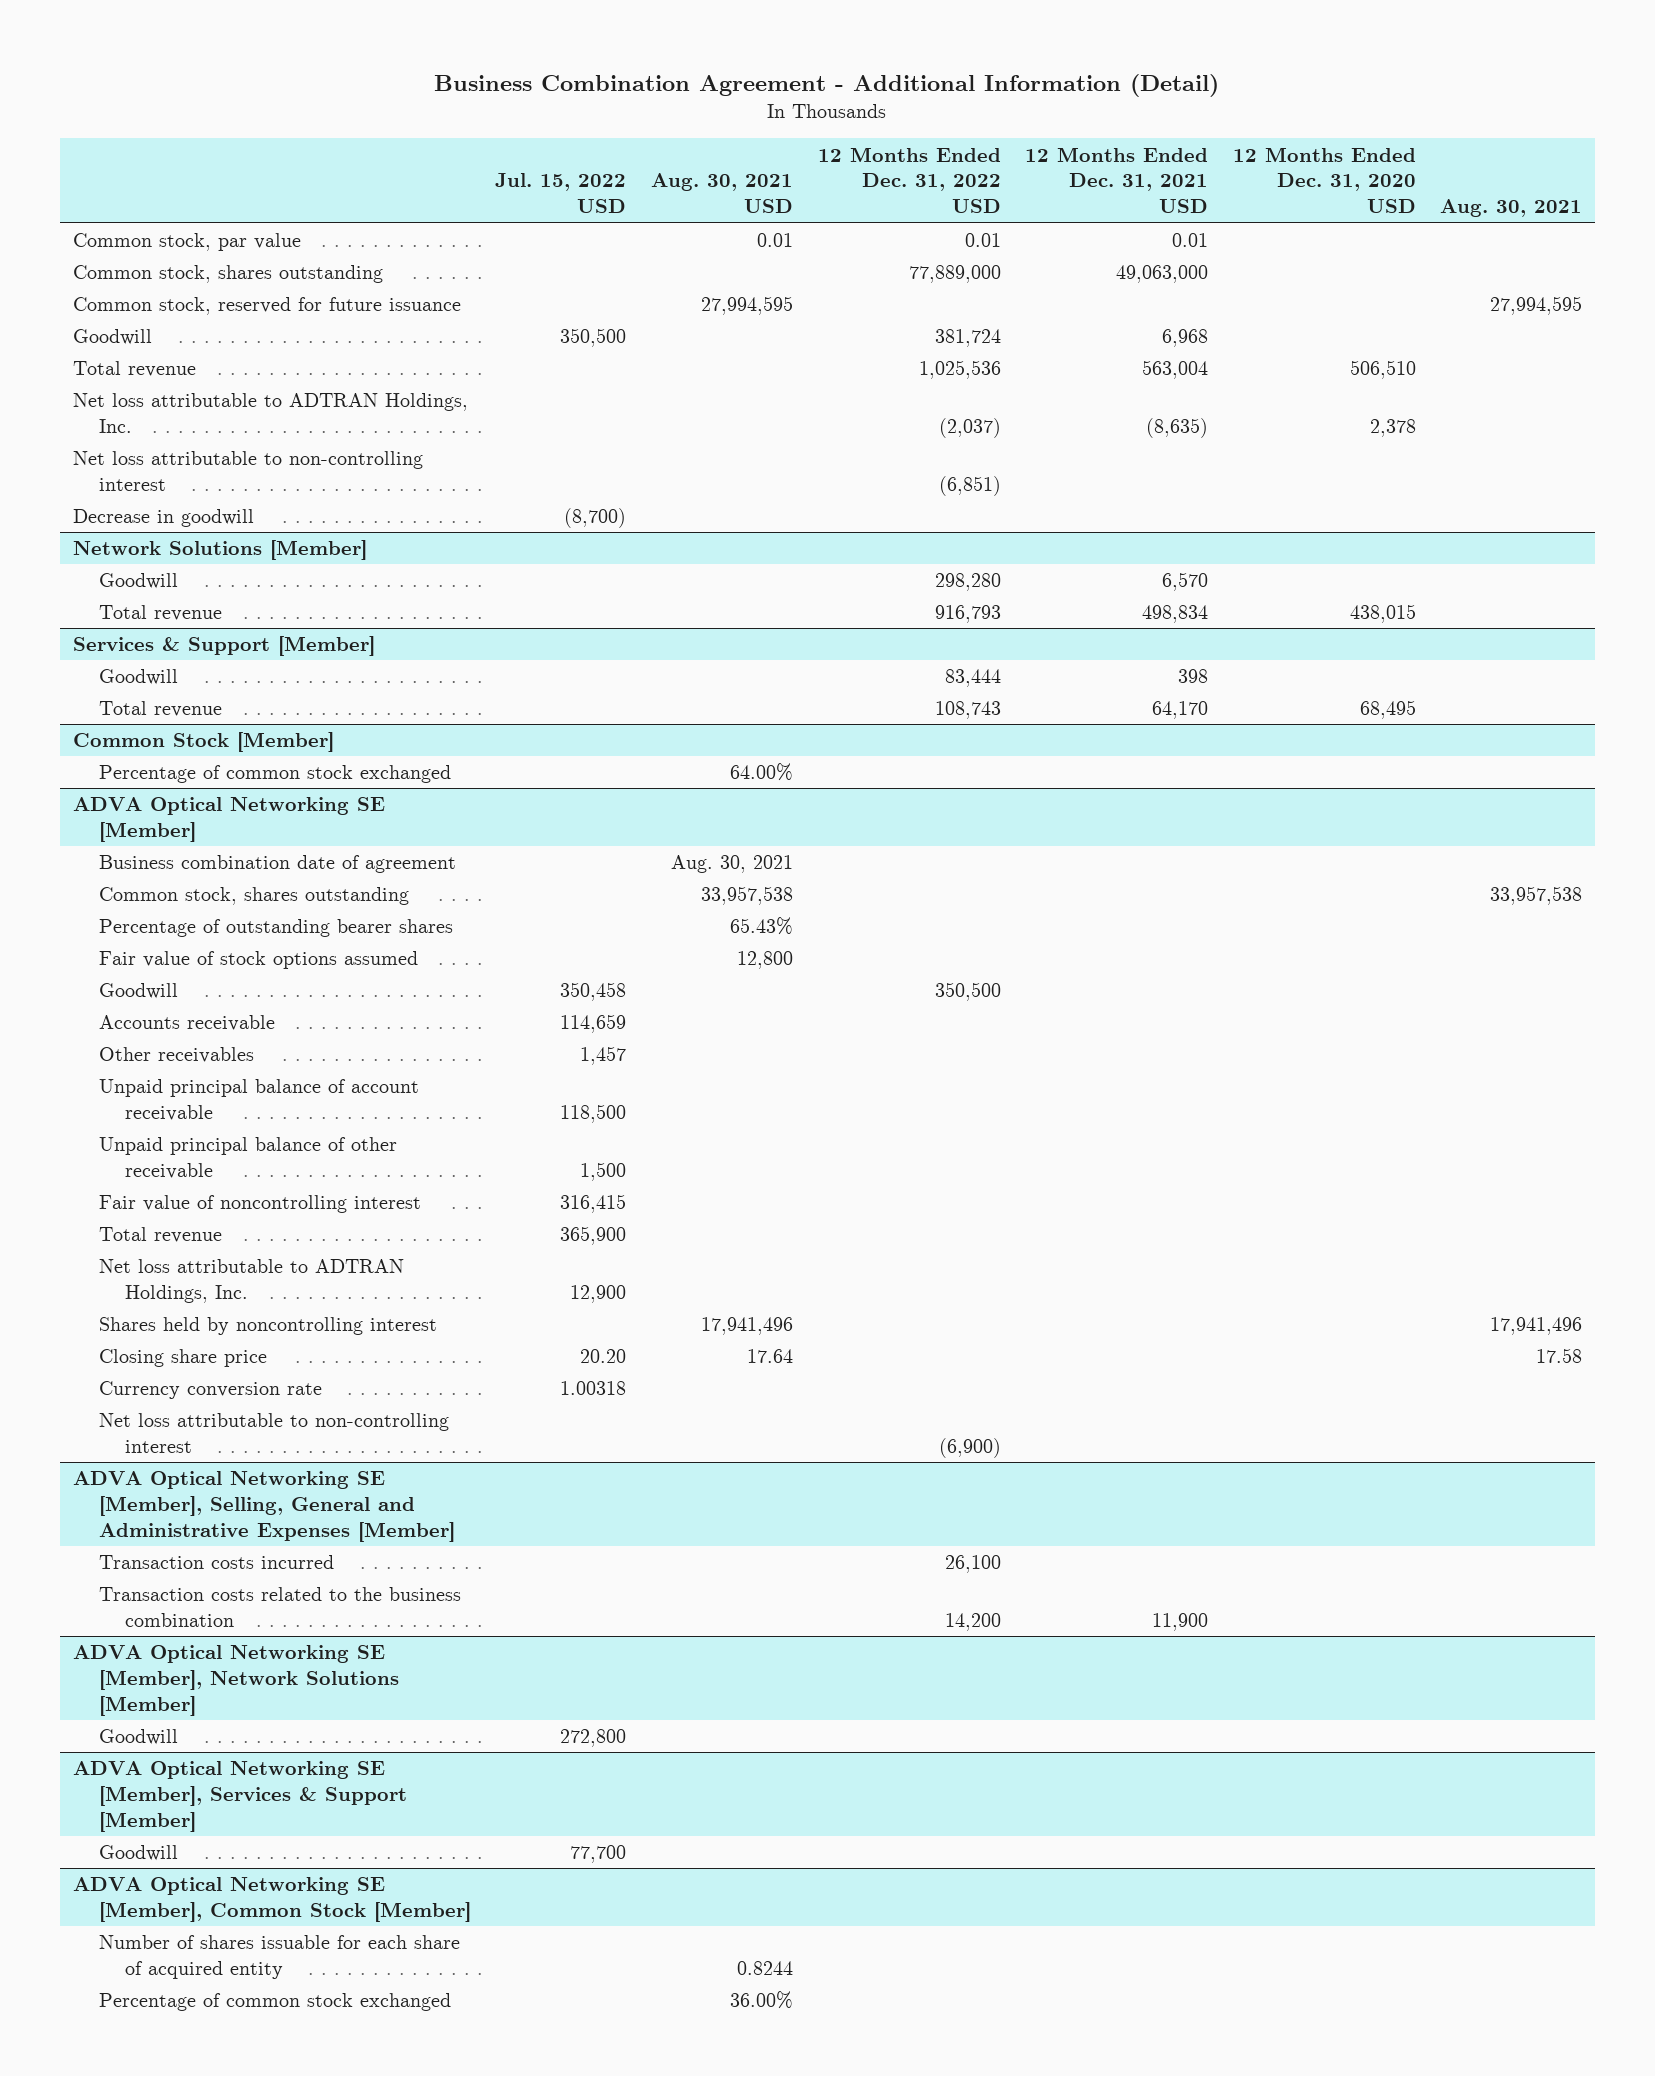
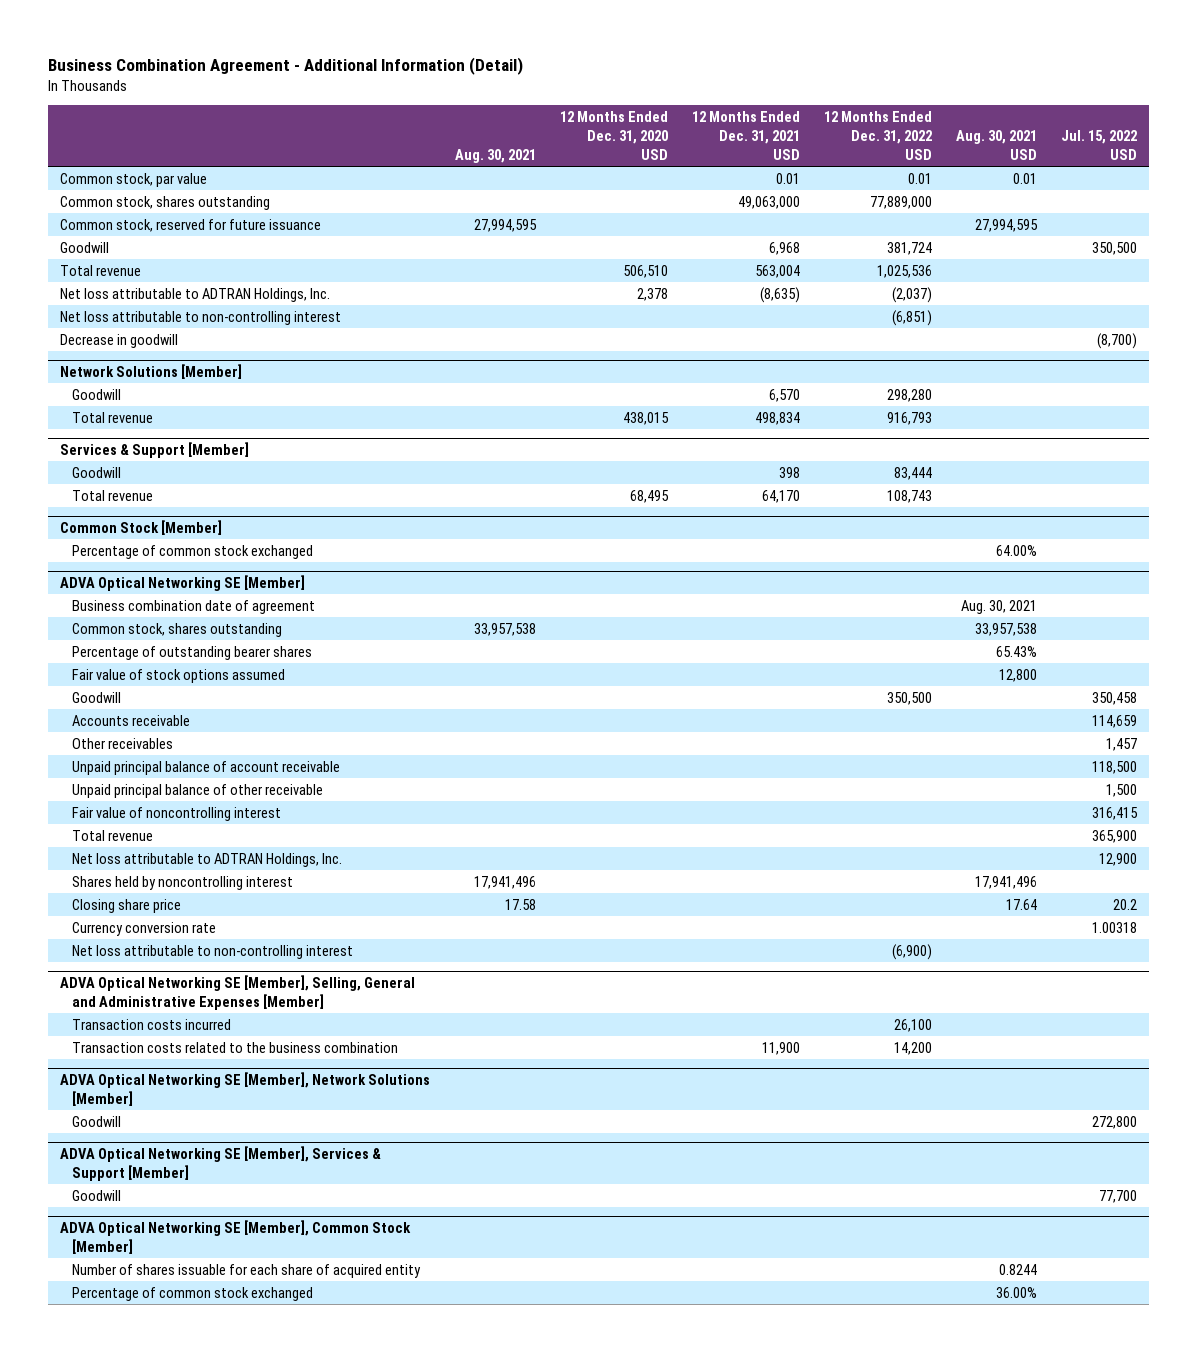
- | Jul. 15, 2022 USD | Aug. 30, 2021 USD | 12 Months Ended Dec. 31, 2022 USD | 12 Months Ended Dec. 31, 2021 USD | 12 Months Ended Dec. 31, 2020 USD | Aug. 30, 2021
+ | Aug. 30, 2021 | 12 Months Ended Dec. 31, 2020 USD | 12 Months Ended Dec. 31, 2021 USD | 12 Months Ended Dec. 31, 2022 USD | Aug. 30, 2021 USD | Jul. 15, 2022 USD
@ ADVA Optical Networking SE [Member]
- Closing share price | 20.20 | 17.64 | | | | 17.58
+ Closing share price | 17.58 | | | | 17.64 | 20.2

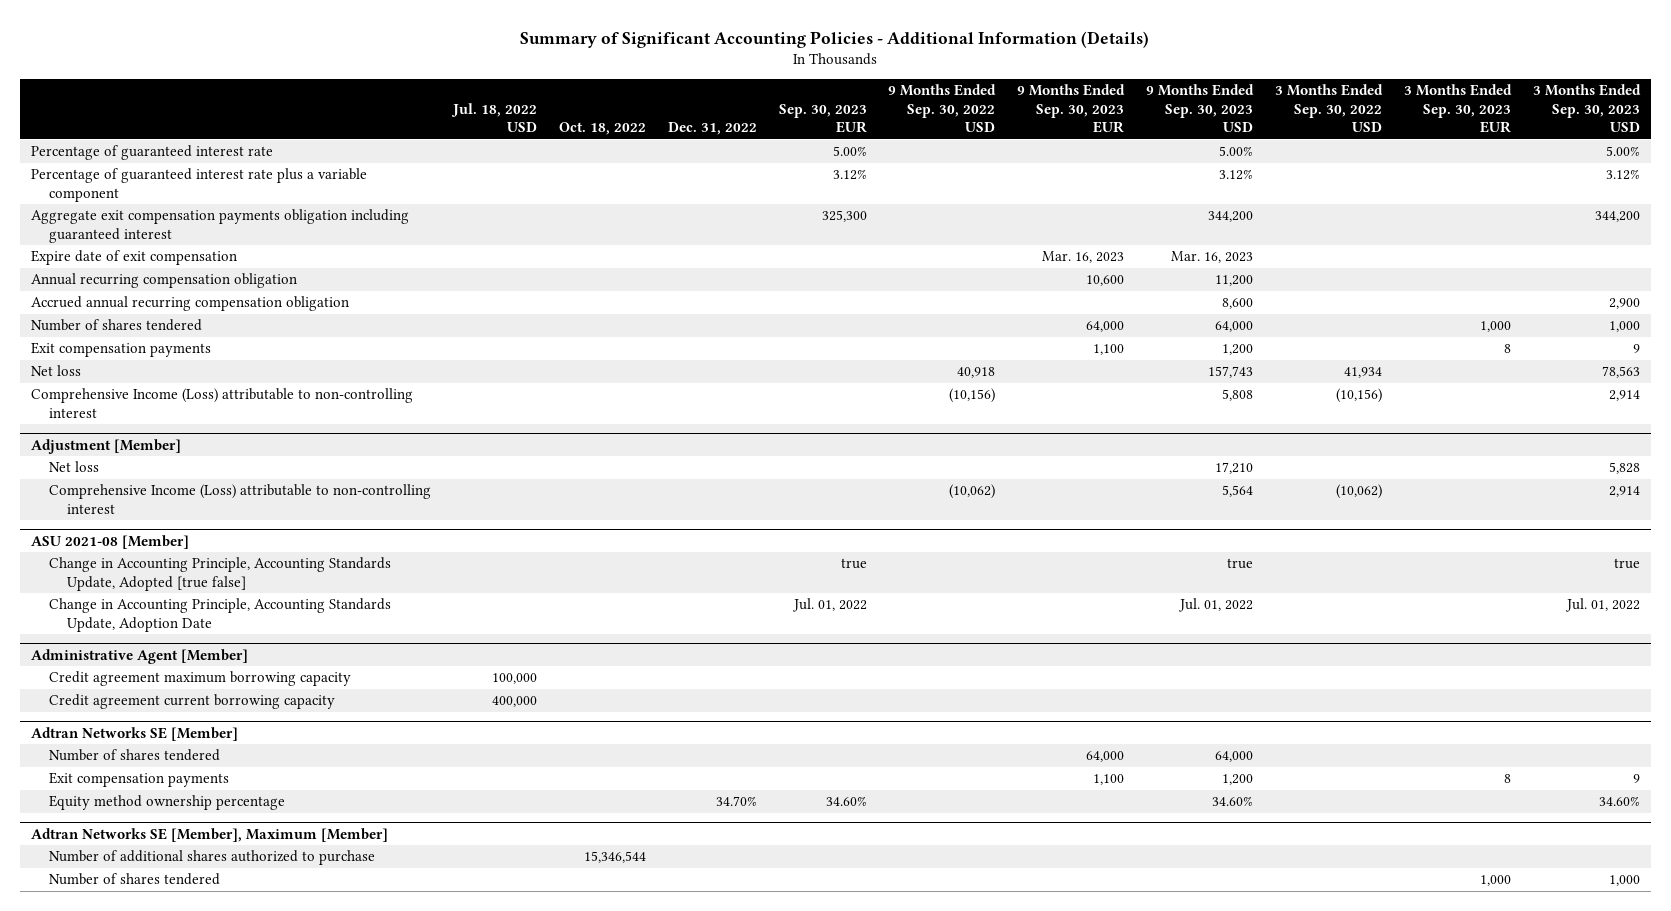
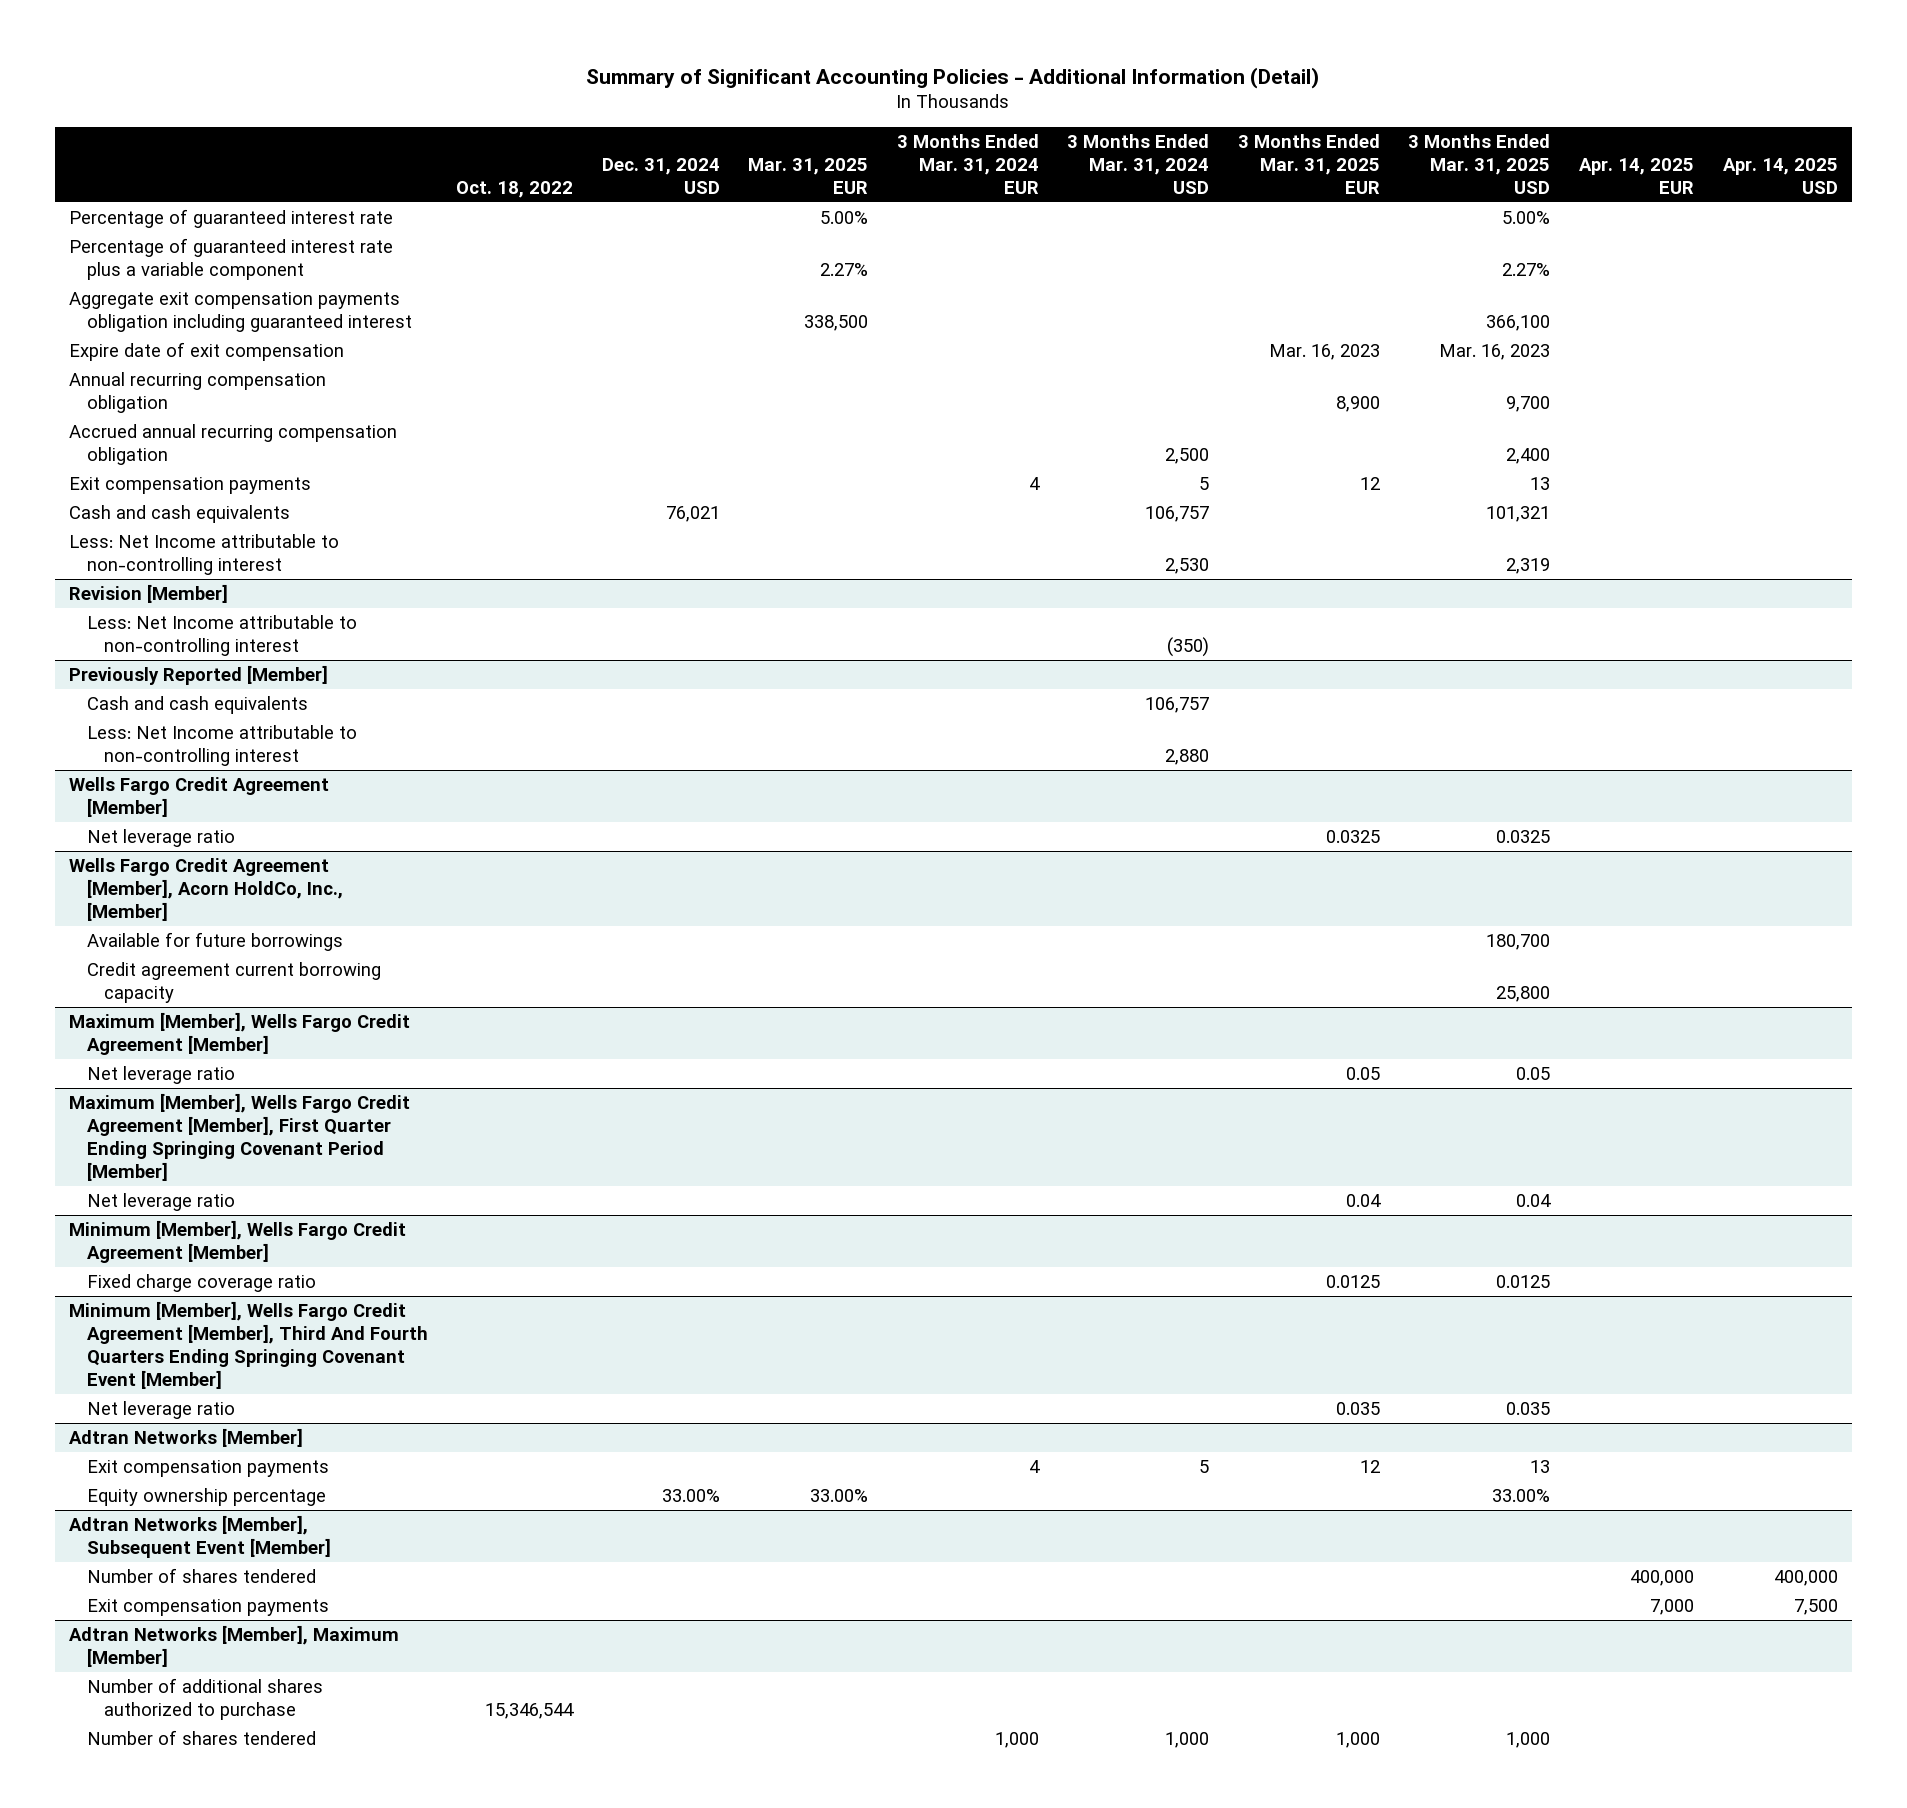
- Summary of Significant Accounting Policies - Additional Information (Details)
+ Summary of Significant Accounting Policies - Additional Information (Detail)
- | Jul. 18, 2022 USD | Oct. 18, 2022 | Dec. 31, 2022 | Sep. 30, 2023 EUR | 9 Months Ended Sep. 30, 2022 USD | 9 Months Ended Sep. 30, 2023 EUR | 9 Months Ended Sep. 30, 2023 USD | 3 Months Ended Sep. 30, 2022 USD | 3 Months Ended Sep. 30, 2023 EUR | 3 Months Ended Sep. 30, 2023 USD
+ | Oct. 18, 2022 | Dec. 31, 2024 USD | Mar. 31, 2025 EUR | 3 Months Ended Mar. 31, 2024 EUR | 3 Months Ended Mar. 31, 2024 USD | 3 Months Ended Mar. 31, 2025 EUR | 3 Months Ended Mar. 31, 2025 USD | Apr. 14, 2025 EUR | Apr. 14, 2025 USD
- Number of shares tendered | | | | | | 64,000 | 64,000 | | 1,000 | 1,000
- Net loss | | | | | 40,918 | | 157,743 | 41,934 | | 78,563
- Comprehensive Income (Loss) attributable to non-controlling interest | | | | | (10,156) | | 5,808 | (10,156) | | 2,914
- Adjustment [Member]
- Net loss | | | | | | | 17,210 | | | 5,828
- Comprehensive Income (Loss) attributable to non-controlling interest | | | | | (10,062) | | 5,564 | (10,062) | | 2,914
- ASU 2021-08 [Member]
- Change in Accounting Principle, Accounting Standards Update, Adopted [true false] | | | | true | | | true | | | true
- Change in Accounting Principle, Accounting Standards Update, Adoption Date | | | | Jul. 01, 2022 | | | Jul. 01, 2022 | | | Jul. 01, 2022
- Administrative Agent [Member]
- Credit agreement maximum borrowing capacity | 100,000 | | | | | | | | |
- Credit agreement current borrowing capacity | 400,000 | | | | | | | | |
- Adtran Networks SE [Member]
- Number of shares tendered | | | | | | 64,000 | 64,000 | | |
+ Cash and cash equivalents | | 76,021 | | | 106,757 | | 101,321 | |
+ Less: Net Income attributable to non-controlling interest | | | | | 2,530 | | 2,319 | |
+ Revision [Member]
+ Less: Net Income attributable to non-controlling interest | | | | | (350) | | | |
+ Previously Reported [Member]
+ Cash and cash equivalents | | | | | 106,757 | | | |
+ Less: Net Income attributable to non-controlling interest | | | | | 2,880 | | | |
+ Wells Fargo Credit Agreement [Member]
+ Net leverage ratio | | | | | | 0.0325 | 0.0325 | |
+ Wells Fargo Credit Agreement [Member], Acorn HoldCo, Inc., [Member]
+ Available for future borrowings | | | | | | | 180,700 | |
+ Credit agreement current borrowing capacity | | | | | | | 25,800 | |
+ Maximum [Member], Wells Fargo Credit Agreement [Member]
+ Net leverage ratio | | | | | | 0.05 | 0.05 | |
+ Maximum [Member], Wells Fargo Credit Agreement [Member], First Quarter Ending Springing Covenant Period [Member]
+ Net leverage ratio | | | | | | 0.04 | 0.04 | |
+ Minimum [Member], Wells Fargo Credit Agreement [Member]
+ Fixed charge coverage ratio | | | | | | 0.0125 | 0.0125 | |
+ Minimum [Member], Wells Fargo Credit Agreement [Member], Third And Fourth Quarters Ending Springing Covenant Event [Member]
+ Net leverage ratio | | | | | | 0.035 | 0.035 | |
+ Adtran Networks [Member]
- Equity method ownership percentage | | | 34.70% | 34.60% | | | 34.60% | | | 34.60%
- Adtran Networks SE [Member], Maximum [Member]
+ Equity ownership percentage | | 33.00% | 33.00% | | | | 33.00% | |
+ Adtran Networks [Member], Subsequent Event [Member]
+ Number of shares tendered | | | | | | | | 400,000 | 400,000
+ Exit compensation payments | | | | | | | | 7,000 | 7,500
+ Adtran Networks [Member], Maximum [Member]

